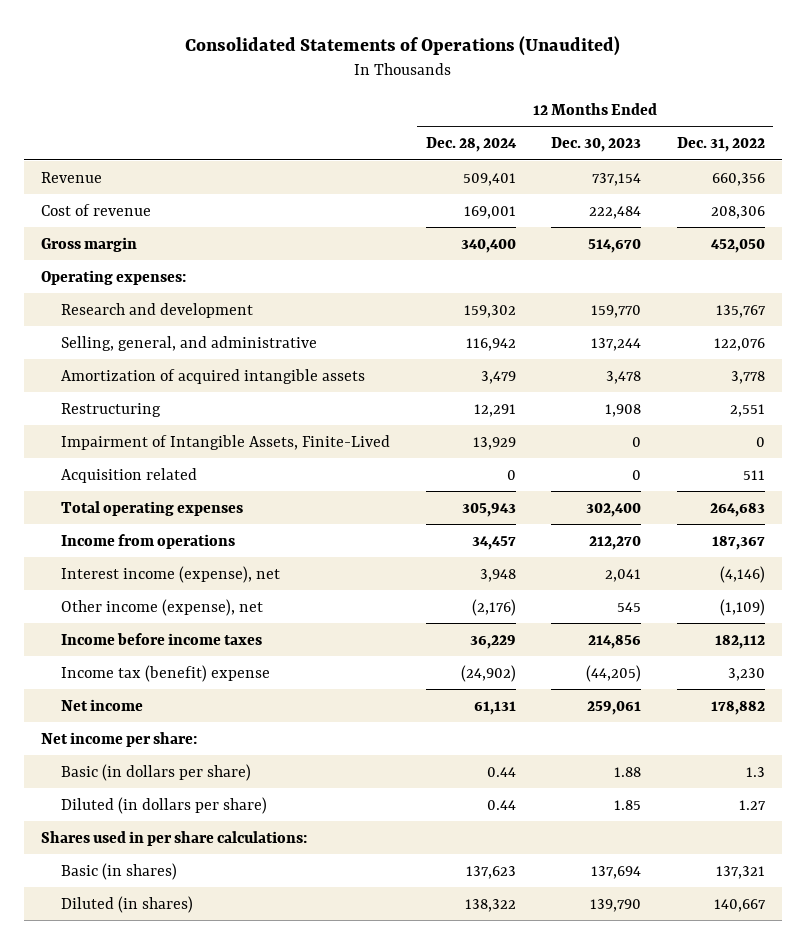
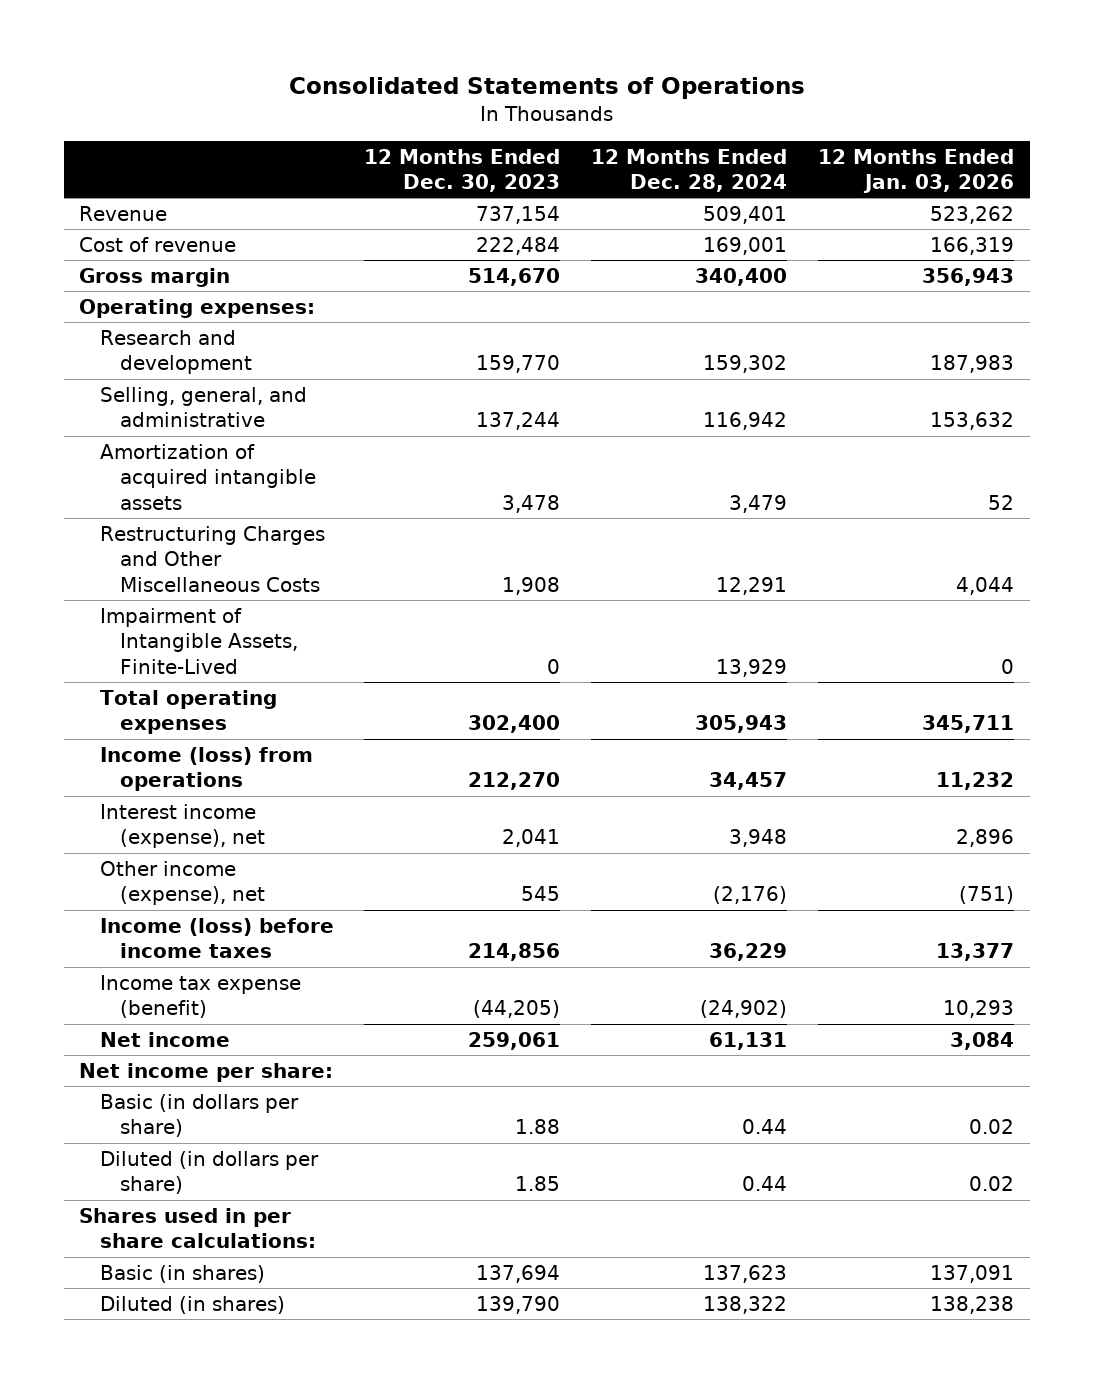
- Consolidated Statements of Operations (Unaudited)
+ Consolidated Statements of Operations
- | 12 Months Ended Dec. 28, 2024 | 12 Months Ended Dec. 30, 2023 | 12 Months Ended Dec. 31, 2022
+ | 12 Months Ended Dec. 30, 2023 | 12 Months Ended Dec. 28, 2024 | 12 Months Ended Jan. 03, 2026
- Restructuring | 12,291 | 1,908 | 2,551
+ Restructuring Charges and Other Miscellaneous Costs | 1,908 | 12,291 | 4,044
- Acquisition related | 0 | 0 | 511
- Income from operations | 34,457 | 212,270 | 187,367
+ Income (loss) from operations | 212,270 | 34,457 | 11,232
- Income before income taxes | 36,229 | 214,856 | 182,112
- Income tax (benefit) expense | (24,902) | (44,205) | 3,230
+ Income (loss) before income taxes | 214,856 | 36,229 | 13,377
+ Income tax expense (benefit) | (44,205) | (24,902) | 10,293

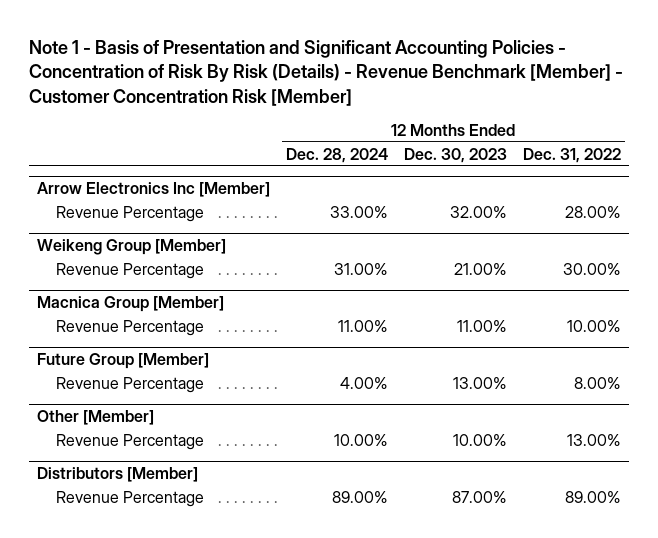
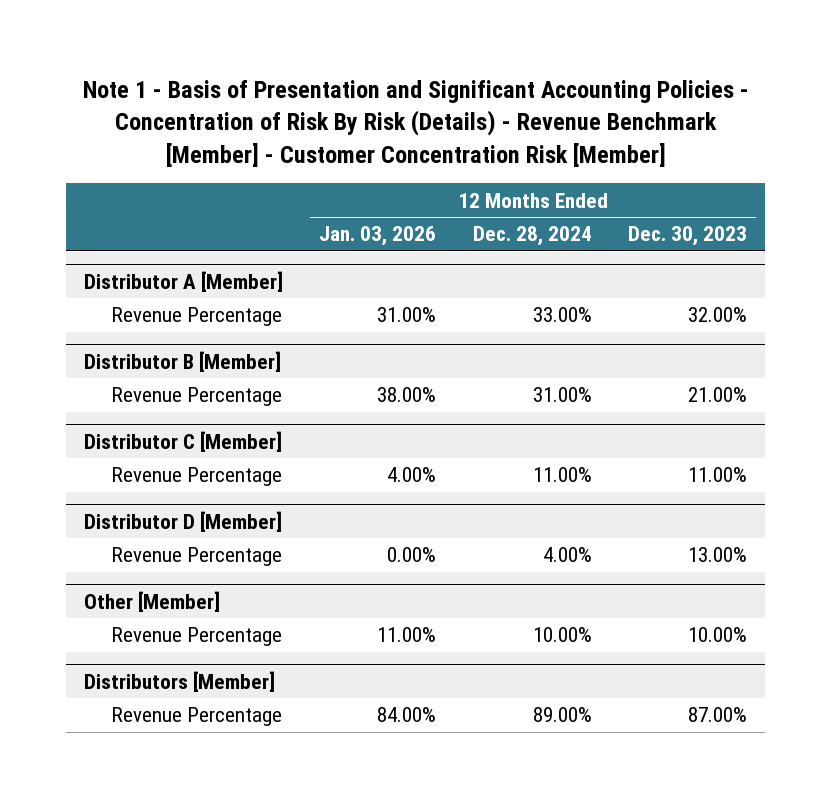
- | 12 Months Ended Dec. 28, 2024 | 12 Months Ended Dec. 30, 2023 | 12 Months Ended Dec. 31, 2022
+ | 12 Months Ended Jan. 03, 2026 | 12 Months Ended Dec. 28, 2024 | 12 Months Ended Dec. 30, 2023
- Arrow Electronics Inc [Member]
+ Distributor A [Member]
- Weikeng Group [Member]
+ Distributor B [Member]
- Macnica Group [Member]
+ Distributor C [Member]
- Future Group [Member]
+ Distributor D [Member]

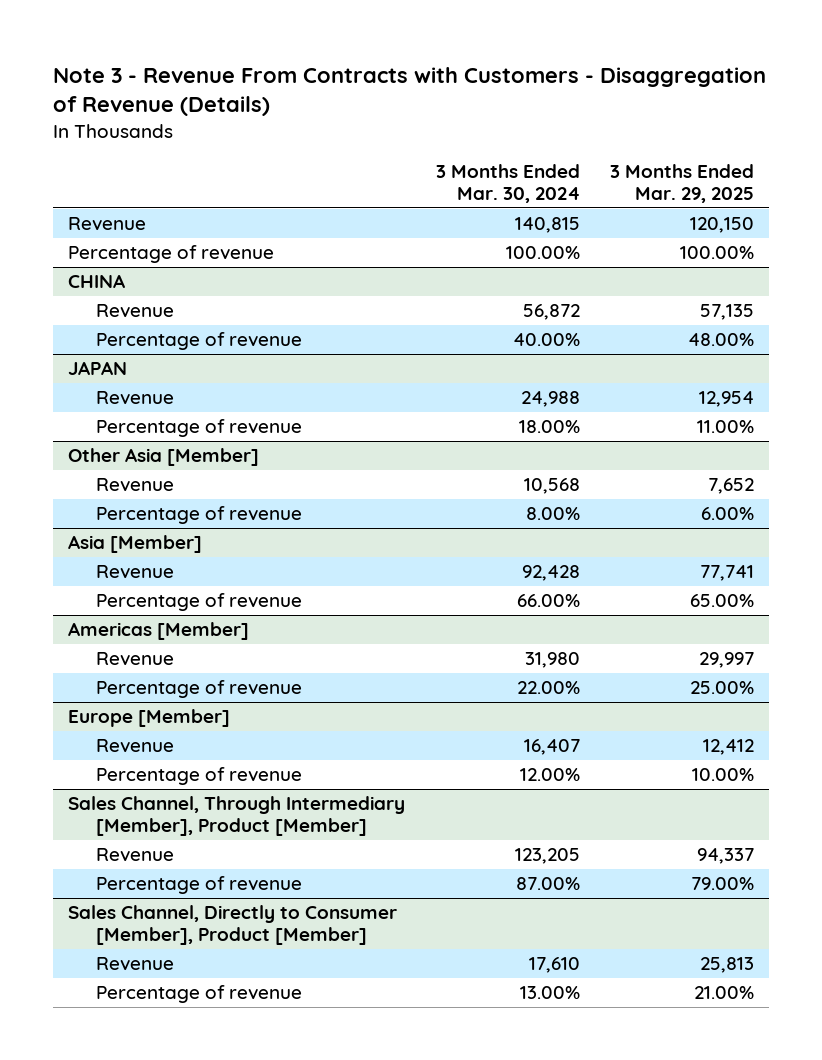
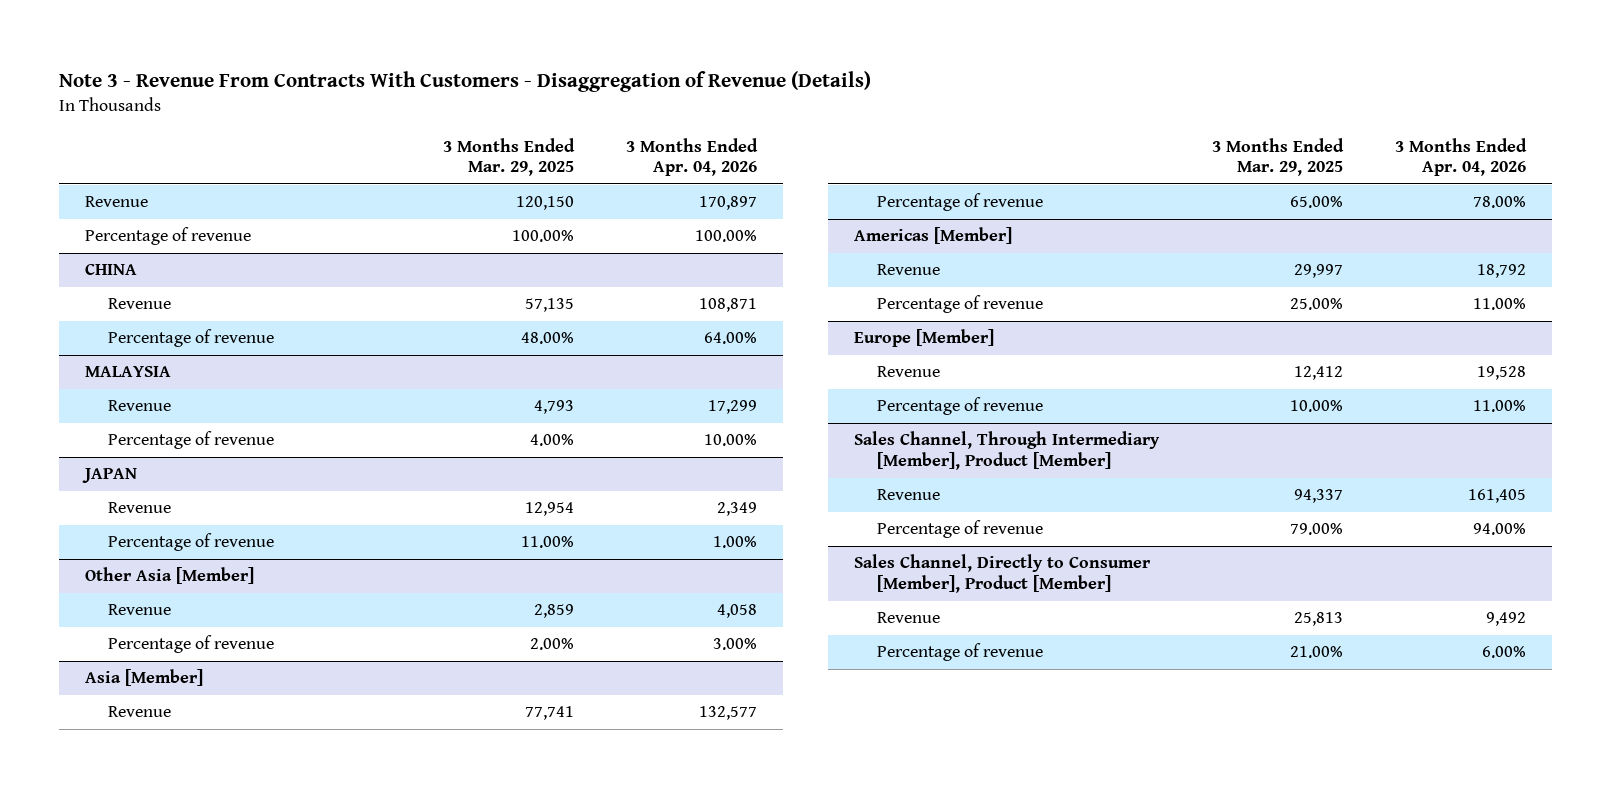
- Note 3 - Revenue From Contracts with Customers - Disaggregation of Revenue (Details)
+ Note 3 - Revenue From Contracts With Customers - Disaggregation of Revenue (Details)
- | 3 Months Ended Mar. 30, 2024 | 3 Months Ended Mar. 29, 2025
+ | 3 Months Ended Mar. 29, 2025 | 3 Months Ended Apr. 04, 2026
+ MALAYSIA
+ Revenue | 4,793 | 17,299
+ Percentage of revenue | 4.00% | 10.00%
@ Other Asia [Member]
- Revenue | 10,568 | 7,652
- Percentage of revenue | 8.00% | 6.00%
+ Revenue | 2,859 | 4,058
+ Percentage of revenue | 2.00% | 3.00%

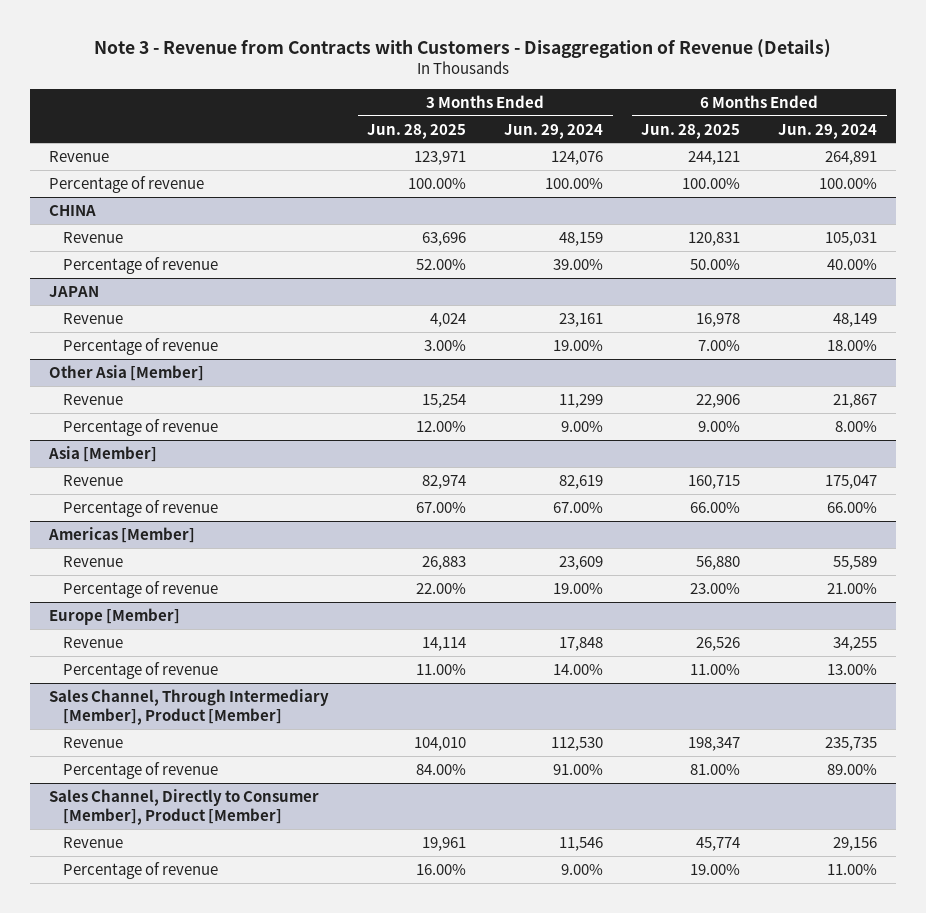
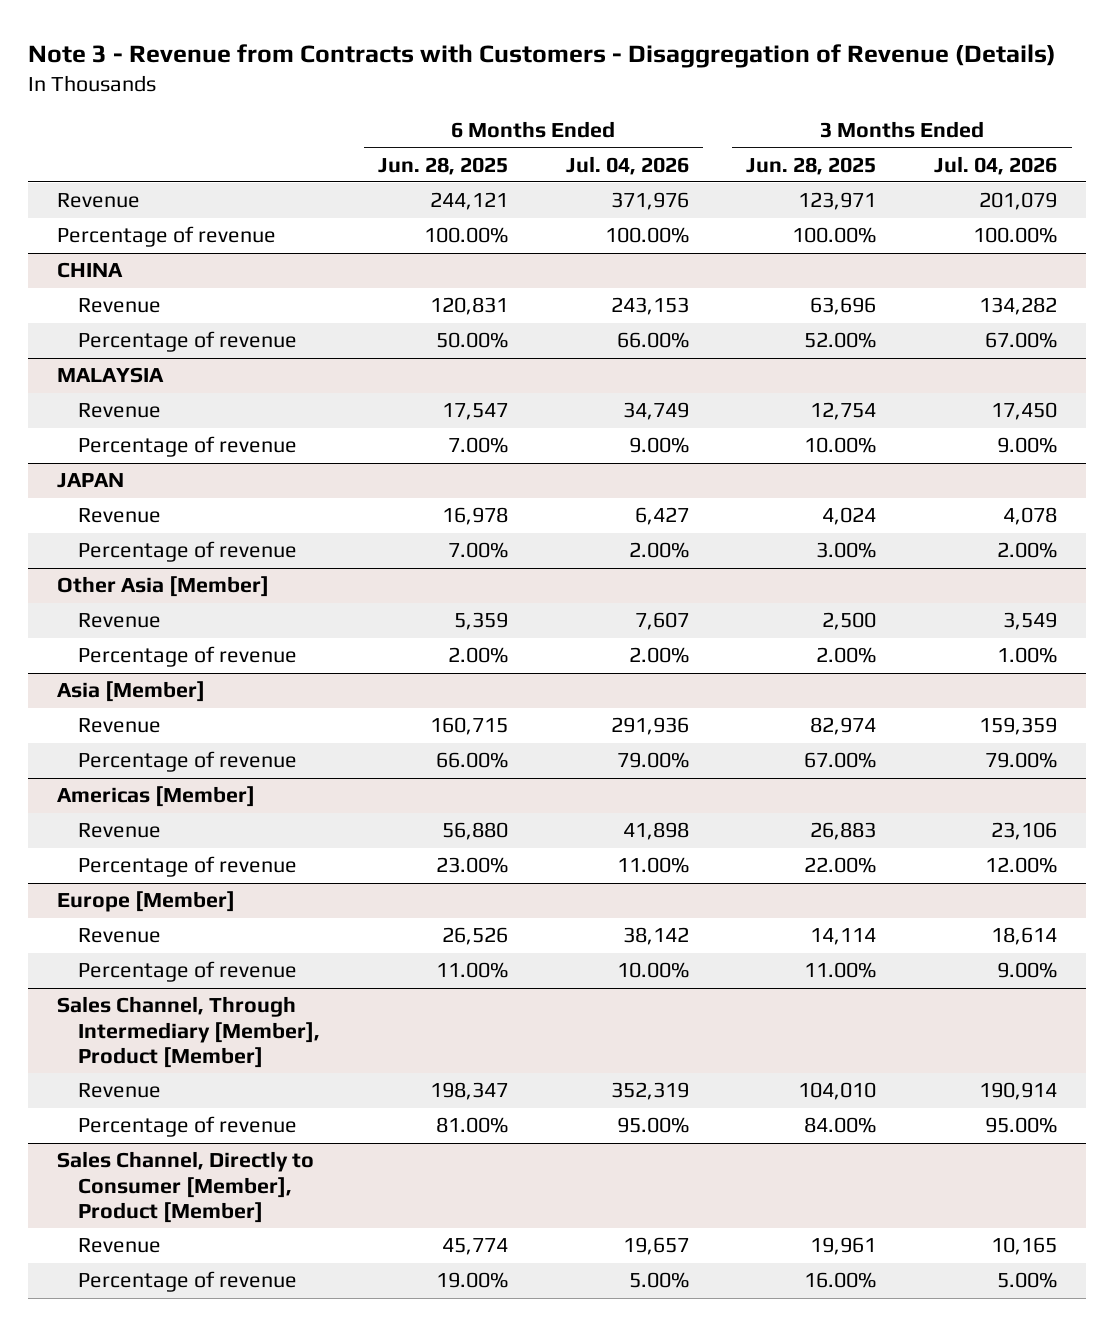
- | 3 Months Ended Jun. 28, 2025 | 3 Months Ended Jun. 29, 2024 | 6 Months Ended Jun. 28, 2025 | 6 Months Ended Jun. 29, 2024
+ | 6 Months Ended Jun. 28, 2025 | 6 Months Ended Jul. 04, 2026 | 3 Months Ended Jun. 28, 2025 | 3 Months Ended Jul. 04, 2026
+ MALAYSIA
+ Revenue | 17,547 | 34,749 | 12,754 | 17,450
+ Percentage of revenue | 7.00% | 9.00% | 10.00% | 9.00%
@ Other Asia [Member]
- Revenue | 15,254 | 11,299 | 22,906 | 21,867
- Percentage of revenue | 12.00% | 9.00% | 9.00% | 8.00%
+ Revenue | 5,359 | 7,607 | 2,500 | 3,549
+ Percentage of revenue | 2.00% | 2.00% | 2.00% | 1.00%

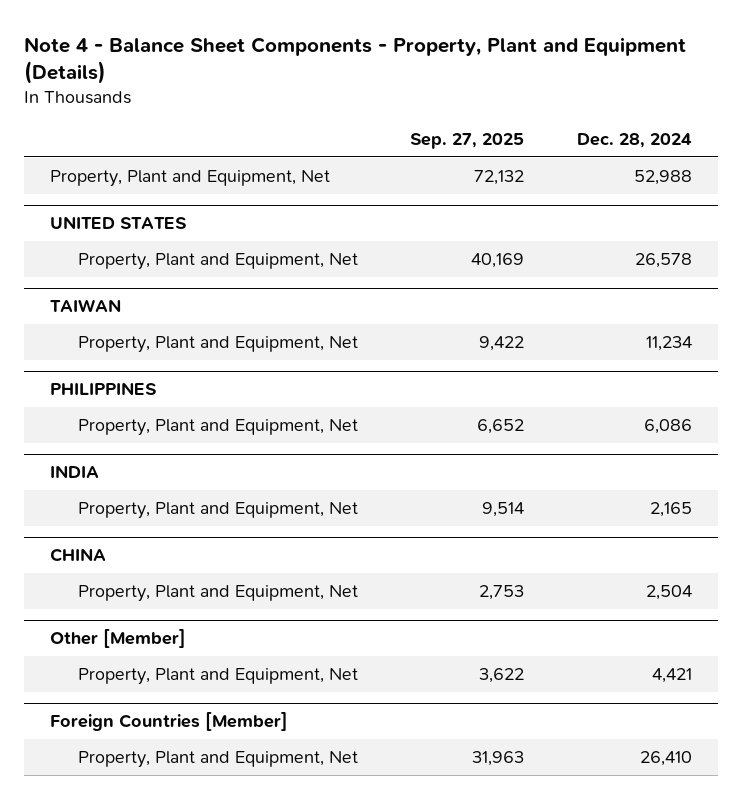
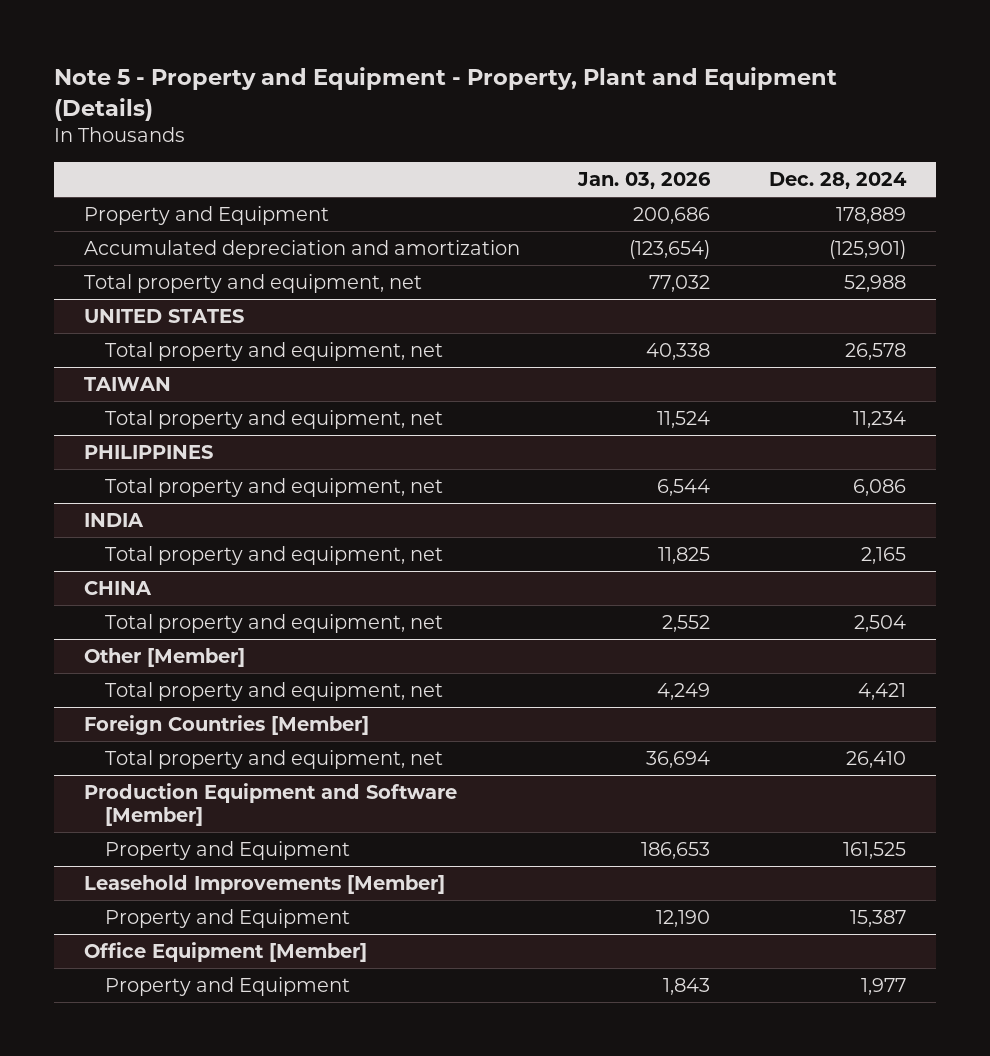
- Note 4 - Balance Sheet Components - Property, Plant and Equipment (Details)
+ Note 5 - Property and Equipment - Property, Plant and Equipment (Details)
- | Sep. 27, 2025 | Dec. 28, 2024
+ | Jan. 03, 2026 | Dec. 28, 2024
- Property, Plant and Equipment, Net | 72,132 | 52,988
+ Property and Equipment | 200,686 | 178,889
+ Accumulated depreciation and amortization | (123,654) | (125,901)
+ Total property and equipment, net | 77,032 | 52,988
@ UNITED STATES
- Property, Plant and Equipment, Net | 40,169 | 26,578
+ Total property and equipment, net | 40,338 | 26,578
@ TAIWAN
- Property, Plant and Equipment, Net | 9,422 | 11,234
+ Total property and equipment, net | 11,524 | 11,234
@ PHILIPPINES
- Property, Plant and Equipment, Net | 6,652 | 6,086
+ Total property and equipment, net | 6,544 | 6,086
@ INDIA
- Property, Plant and Equipment, Net | 9,514 | 2,165
+ Total property and equipment, net | 11,825 | 2,165
@ CHINA
- Property, Plant and Equipment, Net | 2,753 | 2,504
+ Total property and equipment, net | 2,552 | 2,504
@ Other [Member]
- Property, Plant and Equipment, Net | 3,622 | 4,421
+ Total property and equipment, net | 4,249 | 4,421
@ Foreign Countries [Member]
- Property, Plant and Equipment, Net | 31,963 | 26,410
+ Total property and equipment, net | 36,694 | 26,410
+ Production Equipment and Software [Member]
+ Property and Equipment | 186,653 | 161,525
+ Leasehold Improvements [Member]
+ Property and Equipment | 12,190 | 15,387
+ Office Equipment [Member]
+ Property and Equipment | 1,843 | 1,977

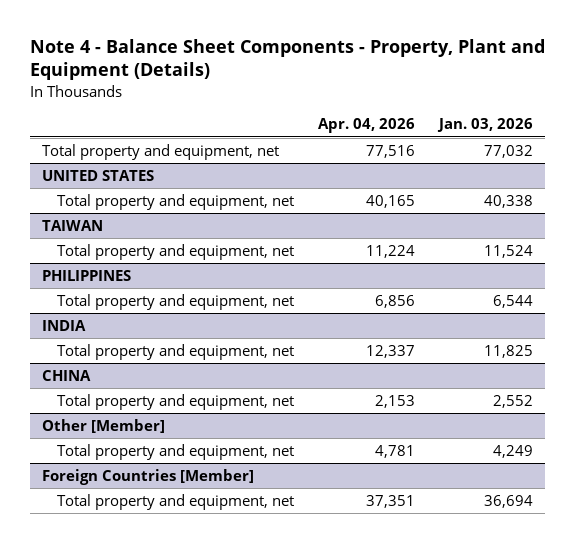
- Note 5 - Property and Equipment - Property, Plant and Equipment (Details)
+ Note 4 - Balance Sheet Components - Property, Plant and Equipment (Details)
- | Jan. 03, 2026 | Dec. 28, 2024
+ | Apr. 04, 2026 | Jan. 03, 2026
- Property and Equipment | 200,686 | 178,889
- Accumulated depreciation and amortization | (123,654) | (125,901)
- Production Equipment and Software [Member]
- Property and Equipment | 186,653 | 161,525
- Leasehold Improvements [Member]
- Property and Equipment | 12,190 | 15,387
- Office Equipment [Member]
- Property and Equipment | 1,843 | 1,977

